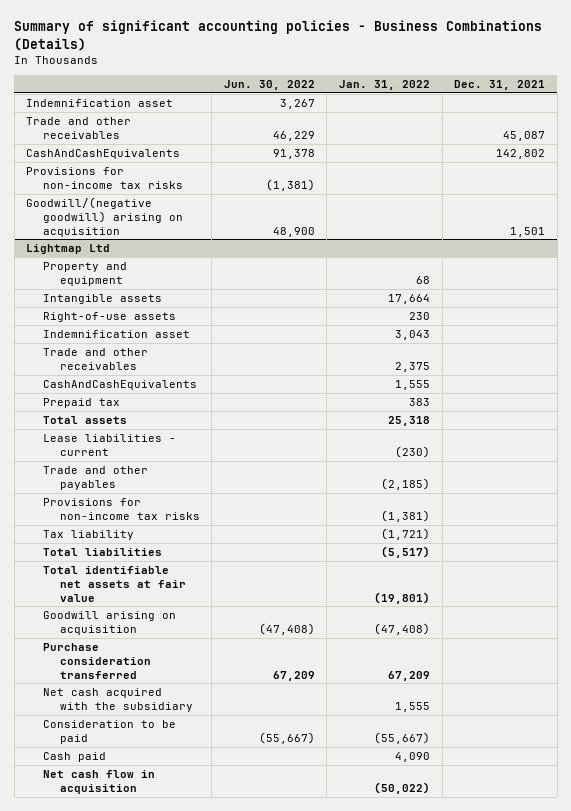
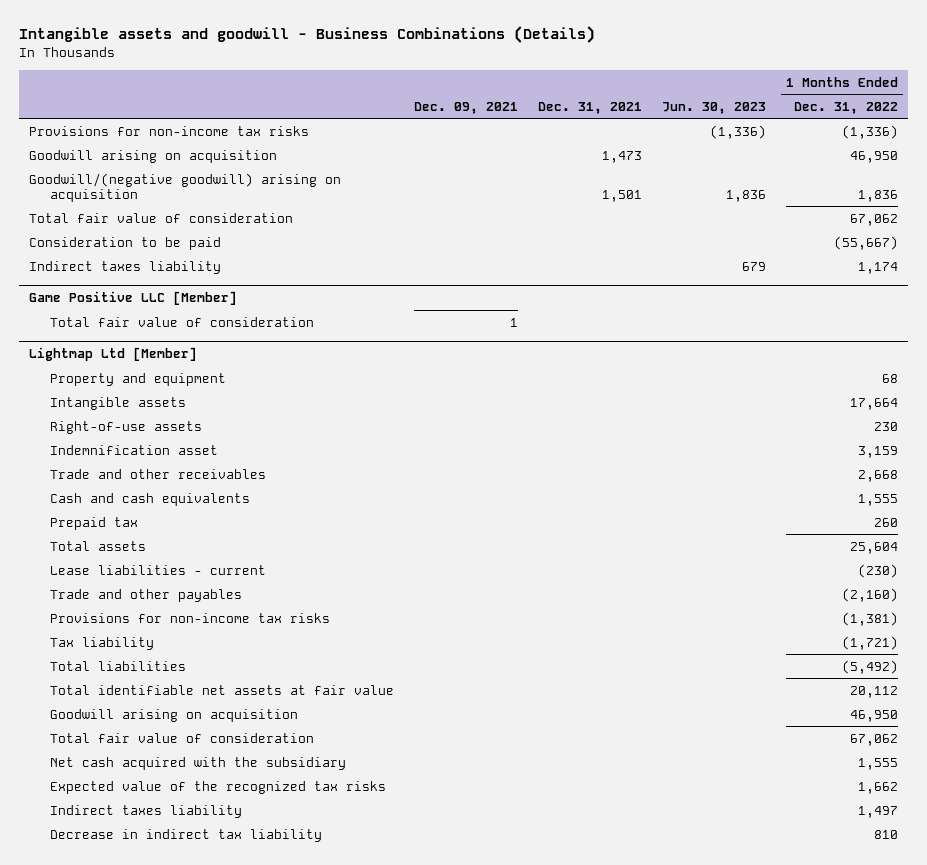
- Summary of significant accounting policies - Business Combinations (Details)
+ Intangible assets and goodwill - Business Combinations (Details)
- | Jun. 30, 2022 | Jan. 31, 2022 | Dec. 31, 2021
+ | Dec. 09, 2021 | Dec. 31, 2021 | Jun. 30, 2023 | 1 Months Ended Dec. 31, 2022
- Indemnification asset | 3,267 | |
- Trade and other receivables | 46,229 | | 45,087
- CashAndCashEquivalents | 91,378 | | 142,802
+ Goodwill arising on acquisition | | 1,473 | | 46,950
- Lightmap Ltd
+ Total fair value of consideration | | | | 67,062
+ Consideration to be paid | | | | (55,667)
+ Indirect taxes liability | | | 679 | 1,174
+ Game Positive LLC [Member]
+ Total fair value of consideration | 1 | | |
+ Lightmap Ltd [Member]
- CashAndCashEquivalents | | 1,555 |
+ Cash and cash equivalents | | | | 1,555
- Purchase consideration transferred | 67,209 | 67,209 |
+ Total fair value of consideration | | | | 67,062
- Consideration to be paid | (55,667) | (55,667) |
- Cash paid | | 4,090 |
- Net cash flow in acquisition | | (50,022) |
+ Expected value of the recognized tax risks | | | | 1,662
+ Indirect taxes liability | | | | 1,497
+ Decrease in indirect tax liability | | | | 810

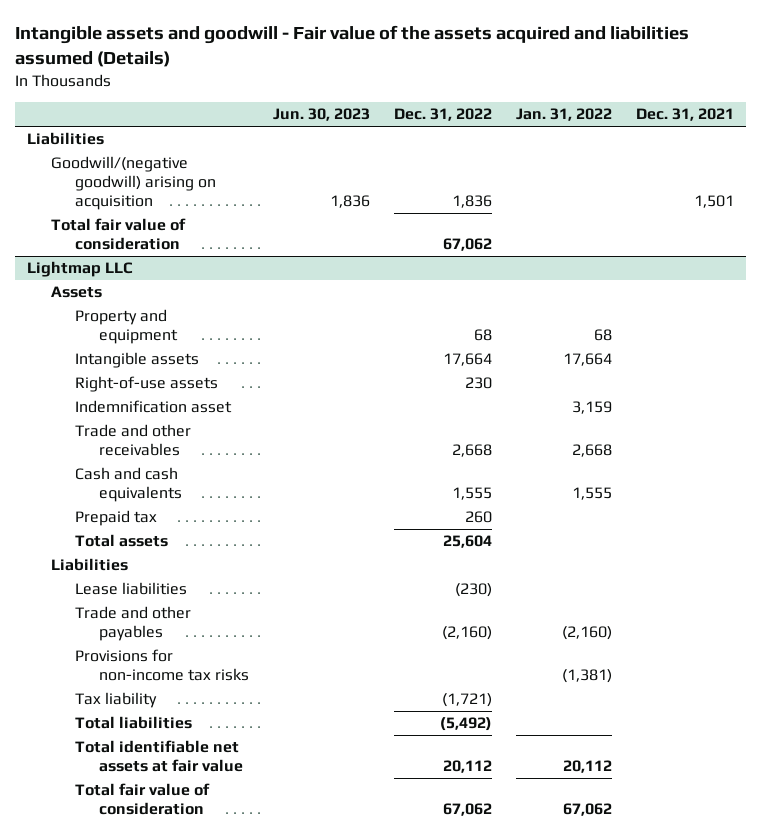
- Intangible assets and goodwill - Business Combinations (Details)
+ Intangible assets and goodwill - Fair value of the assets acquired and liabilities assumed (Details)
- | Dec. 09, 2021 | Dec. 31, 2021 | Jun. 30, 2023 | 1 Months Ended Dec. 31, 2022
+ | Jun. 30, 2023 | Dec. 31, 2022 | Jan. 31, 2022 | Dec. 31, 2021
- Provisions for non-income tax risks | | | (1,336) | (1,336)
- Goodwill arising on acquisition | | 1,473 | | 46,950
+ Liabilities
- Consideration to be paid | | | | (55,667)
- Indirect taxes liability | | | 679 | 1,174
- Game Positive LLC [Member]
- Total fair value of consideration | 1 | | |
- Lightmap Ltd [Member]
+ Lightmap LLC
+ Assets
- Lease liabilities - current | | | | (230)
+ Liabilities
+ Lease liabilities | | (230) | |
- Goodwill arising on acquisition | | | | 46,950
- Net cash acquired with the subsidiary | | | | 1,555
- Expected value of the recognized tax risks | | | | 1,662
- Indirect taxes liability | | | | 1,497
- Decrease in indirect tax liability | | | | 810

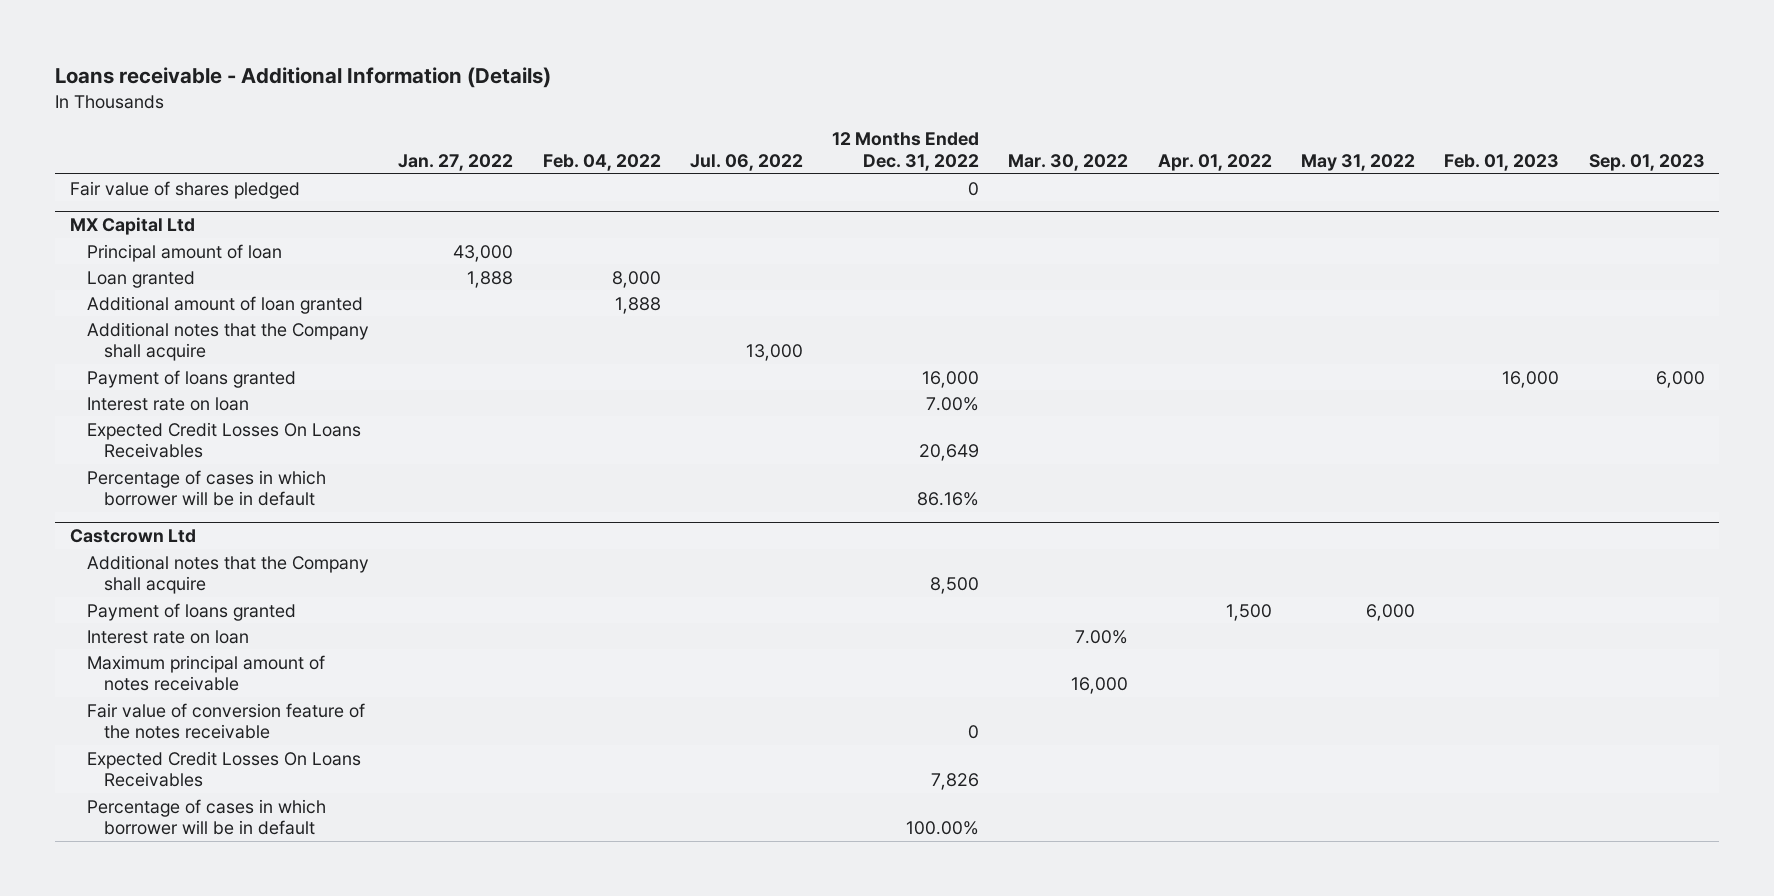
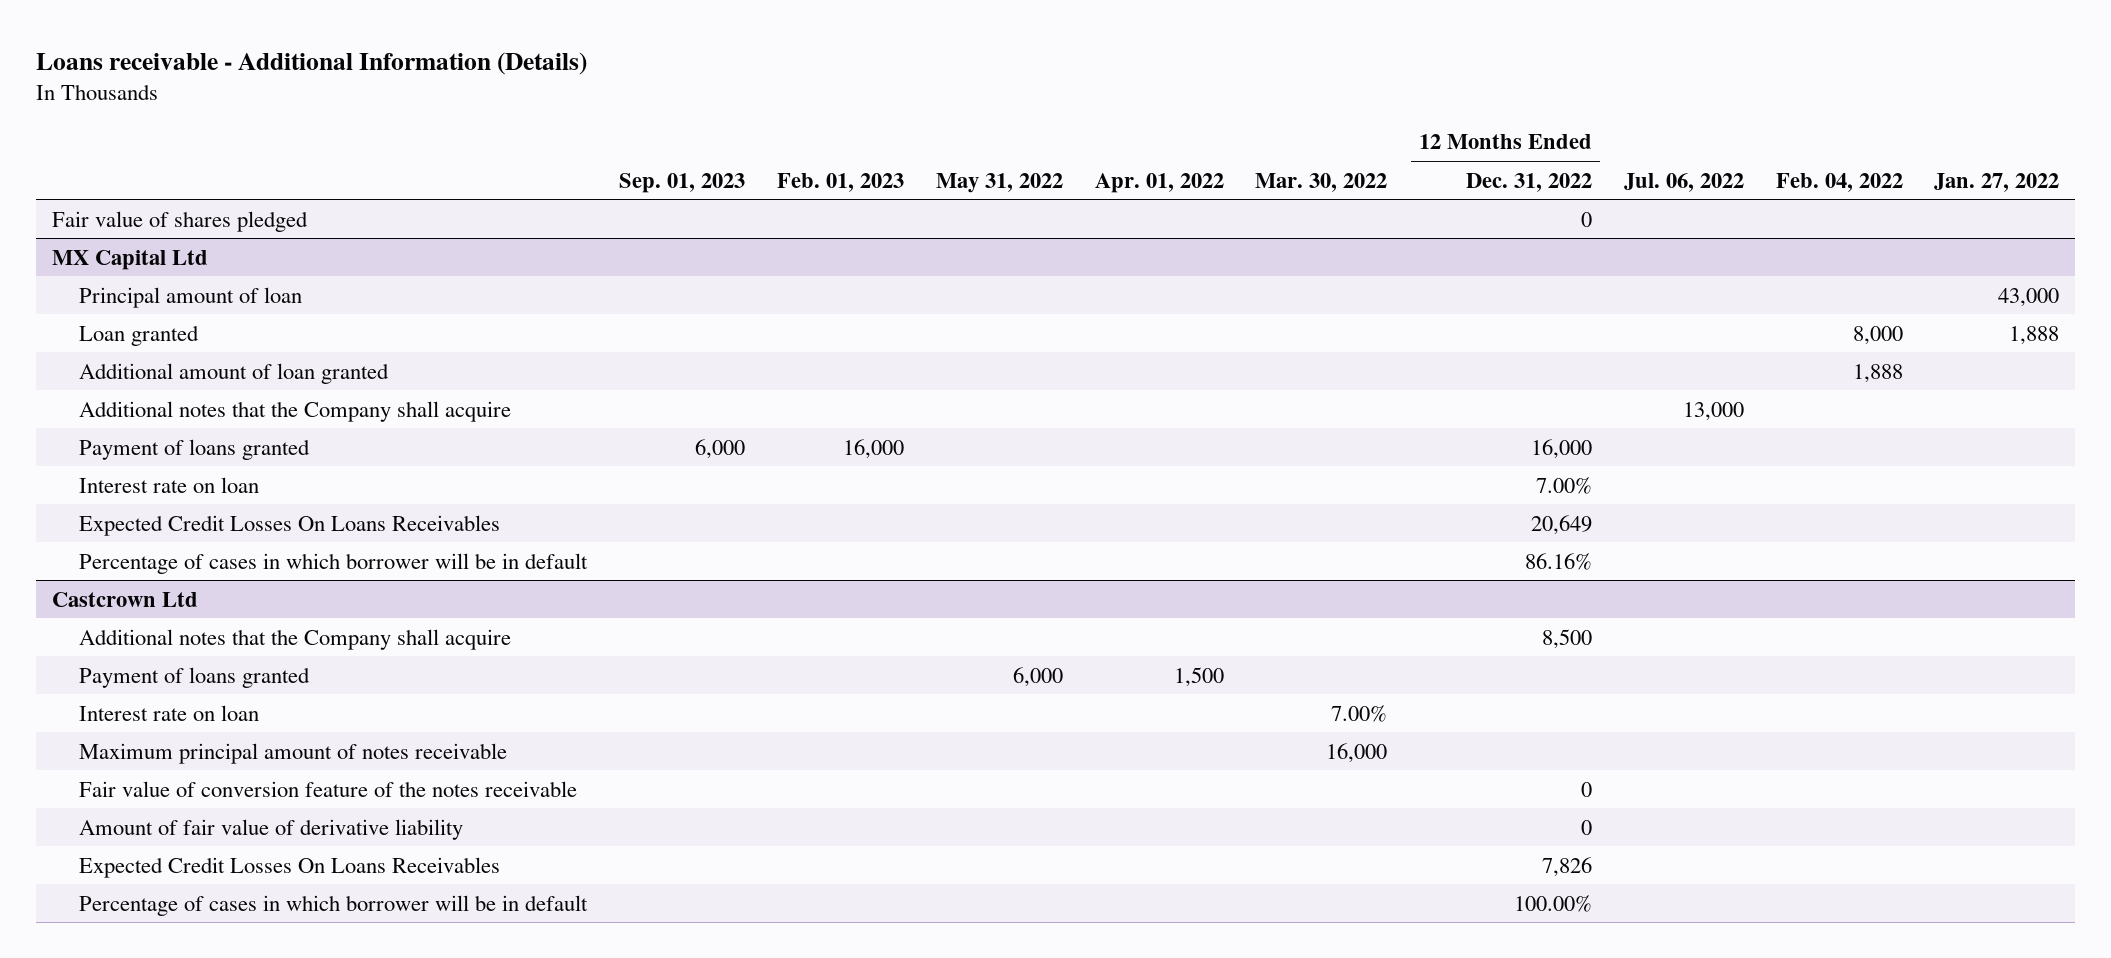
- | Jan. 27, 2022 | Feb. 04, 2022 | Jul. 06, 2022 | 12 Months Ended Dec. 31, 2022 | Mar. 30, 2022 | Apr. 01, 2022 | May 31, 2022 | Feb. 01, 2023 | Sep. 01, 2023
+ | Sep. 01, 2023 | Feb. 01, 2023 | May 31, 2022 | Apr. 01, 2022 | Mar. 30, 2022 | 12 Months Ended Dec. 31, 2022 | Jul. 06, 2022 | Feb. 04, 2022 | Jan. 27, 2022
@ Castcrown Ltd
+ Amount of fair value of derivative liability | | | | | | 0 | | |

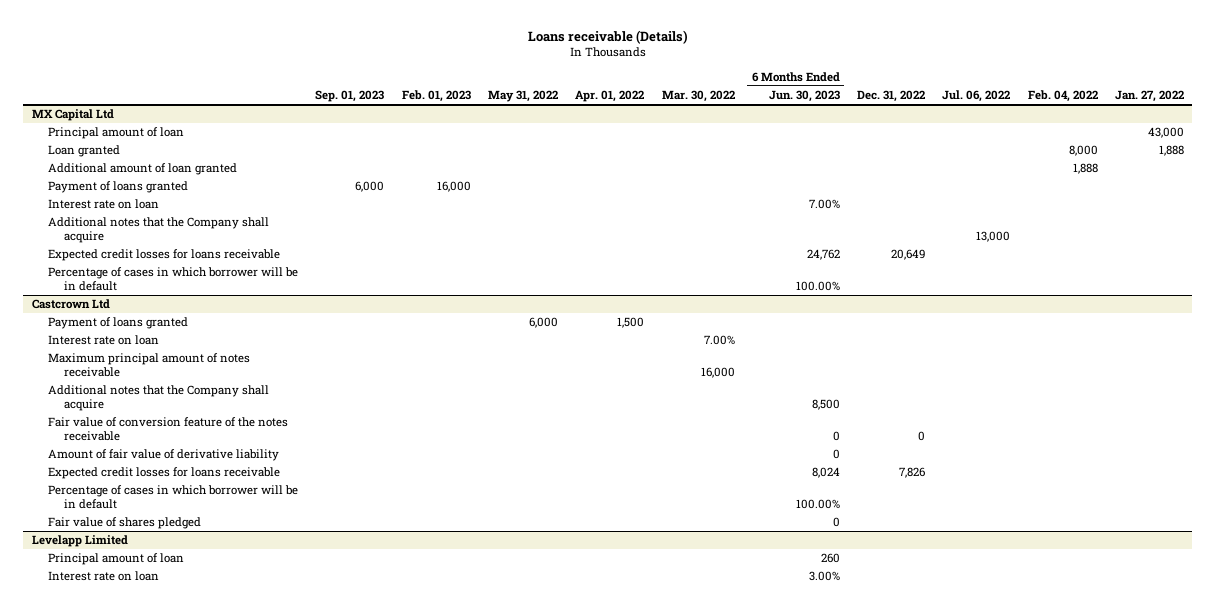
- Loans receivable - Additional Information (Details)
+ Loans receivable (Details)
- | Sep. 01, 2023 | Feb. 01, 2023 | May 31, 2022 | Apr. 01, 2022 | Mar. 30, 2022 | 12 Months Ended Dec. 31, 2022 | Jul. 06, 2022 | Feb. 04, 2022 | Jan. 27, 2022
+ | Sep. 01, 2023 | Feb. 01, 2023 | May 31, 2022 | Apr. 01, 2022 | Mar. 30, 2022 | 6 Months Ended Jun. 30, 2023 | Dec. 31, 2022 | Jul. 06, 2022 | Feb. 04, 2022 | Jan. 27, 2022
- Fair value of shares pledged | | | | | | 0 | | |
@ MX Capital Ltd
- Expected Credit Losses On Loans Receivables | | | | | | 20,649 | | |
moved down: Additional notes that the Company shall acquire | | | | | | | | 13,000 | |
+ Expected credit losses for loans receivable | | | | | | 24,762 | 20,649 | | |
@ Castcrown Ltd
moved down: Additional notes that the Company shall acquire | | | | | | 8,500 | | | |
- Expected Credit Losses On Loans Receivables | | | | | | 7,826 | | |
+ Expected credit losses for loans receivable | | | | | | 8,024 | 7,826 | | |
+ Fair value of shares pledged | | | | | | 0 | | | |
+ Levelapp Limited
+ Principal amount of loan | | | | | | 260 | | | |
+ Interest rate on loan | | | | | | 3.00% | | | |

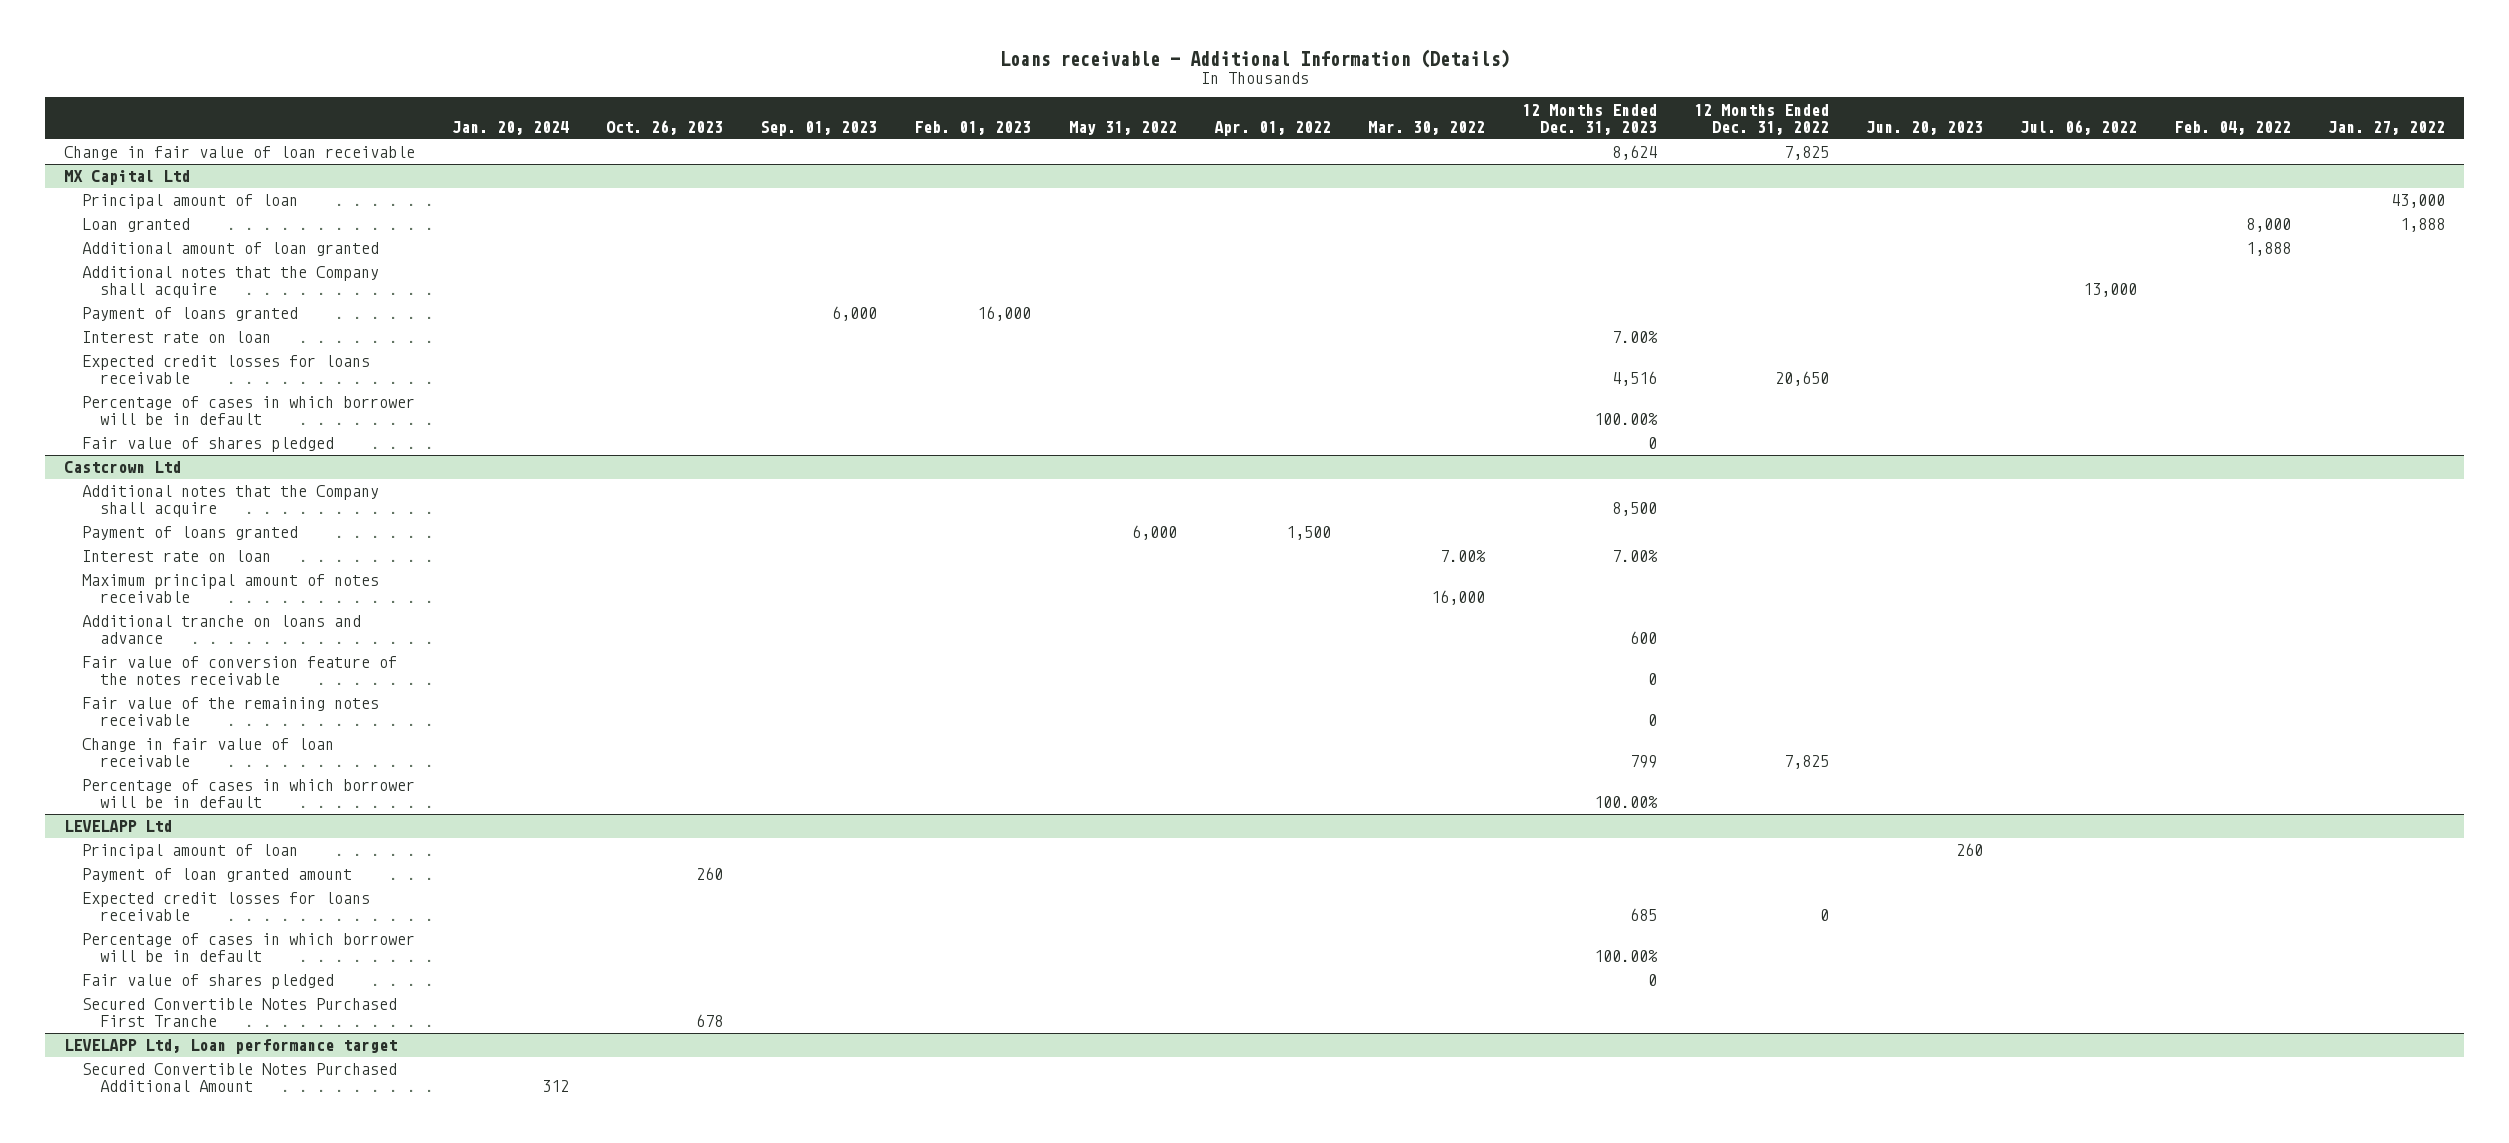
- Loans receivable (Details)
+ Loans receivable - Additional Information (Details)
- | Sep. 01, 2023 | Feb. 01, 2023 | May 31, 2022 | Apr. 01, 2022 | Mar. 30, 2022 | 6 Months Ended Jun. 30, 2023 | Dec. 31, 2022 | Jul. 06, 2022 | Feb. 04, 2022 | Jan. 27, 2022
+ | Jan. 20, 2024 | Oct. 26, 2023 | Sep. 01, 2023 | Feb. 01, 2023 | May 31, 2022 | Apr. 01, 2022 | Mar. 30, 2022 | 12 Months Ended Dec. 31, 2023 | 12 Months Ended Dec. 31, 2022 | Jun. 20, 2023 | Jul. 06, 2022 | Feb. 04, 2022 | Jan. 27, 2022
+ Change in fair value of loan receivable | | | | | | | | 8,624 | 7,825 | | | |
@ MX Capital Ltd
moved up: Additional notes that the Company shall acquire | | | | | | | | | | | 13,000 | |
+ Fair value of shares pledged | | | | | | | | 0 | | | | |
@ Castcrown Ltd
moved up: Additional notes that the Company shall acquire | | | | | | | | 8,500 | | | | |
+ Additional tranche on loans and advance | | | | | | | | 600 | | | | |
- Amount of fair value of derivative liability | | | | | | 0 | | | |
- Expected credit losses for loans receivable | | | | | | 8,024 | 7,826 | | |
+ Fair value of the remaining notes receivable | | | | | | | | 0 | | | | |
+ Change in fair value of loan receivable | | | | | | | | 799 | 7,825 | | | |
- Fair value of shares pledged | | | | | | 0 | | | |
- Levelapp Limited
- Principal amount of loan | | | | | | 260 | | | |
- Interest rate on loan | | | | | | 3.00% | | | |
+ LEVELAPP Ltd
+ Principal amount of loan | | | | | | | | | | 260 | | |
+ Payment of loan granted amount | | 260 | | | | | | | | | | |
+ Expected credit losses for loans receivable | | | | | | | | 685 | 0 | | | |
+ Percentage of cases in which borrower will be in default | | | | | | | | 100.00% | | | | |
+ Fair value of shares pledged | | | | | | | | 0 | | | | |
+ Secured Convertible Notes Purchased First Tranche | | 678 | | | | | | | | | | |
+ LEVELAPP Ltd, Loan performance target
+ Secured Convertible Notes Purchased Additional Amount | 312 | | | | | | | | | | | |

